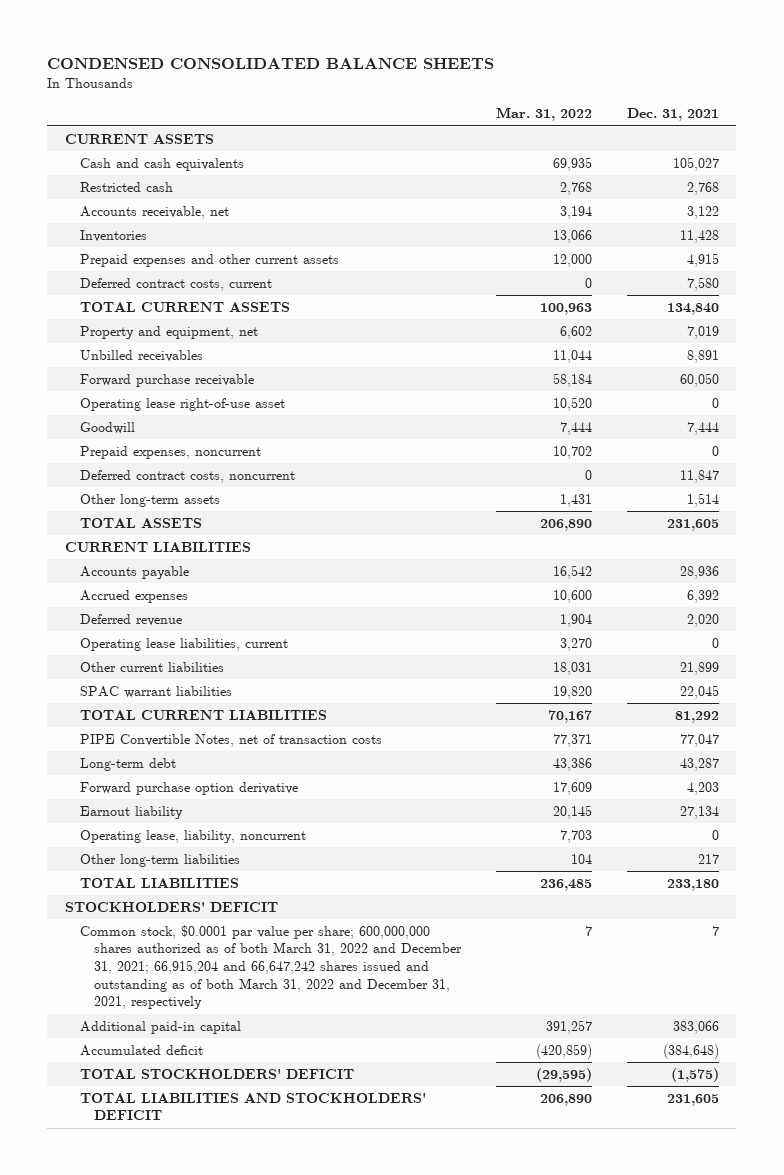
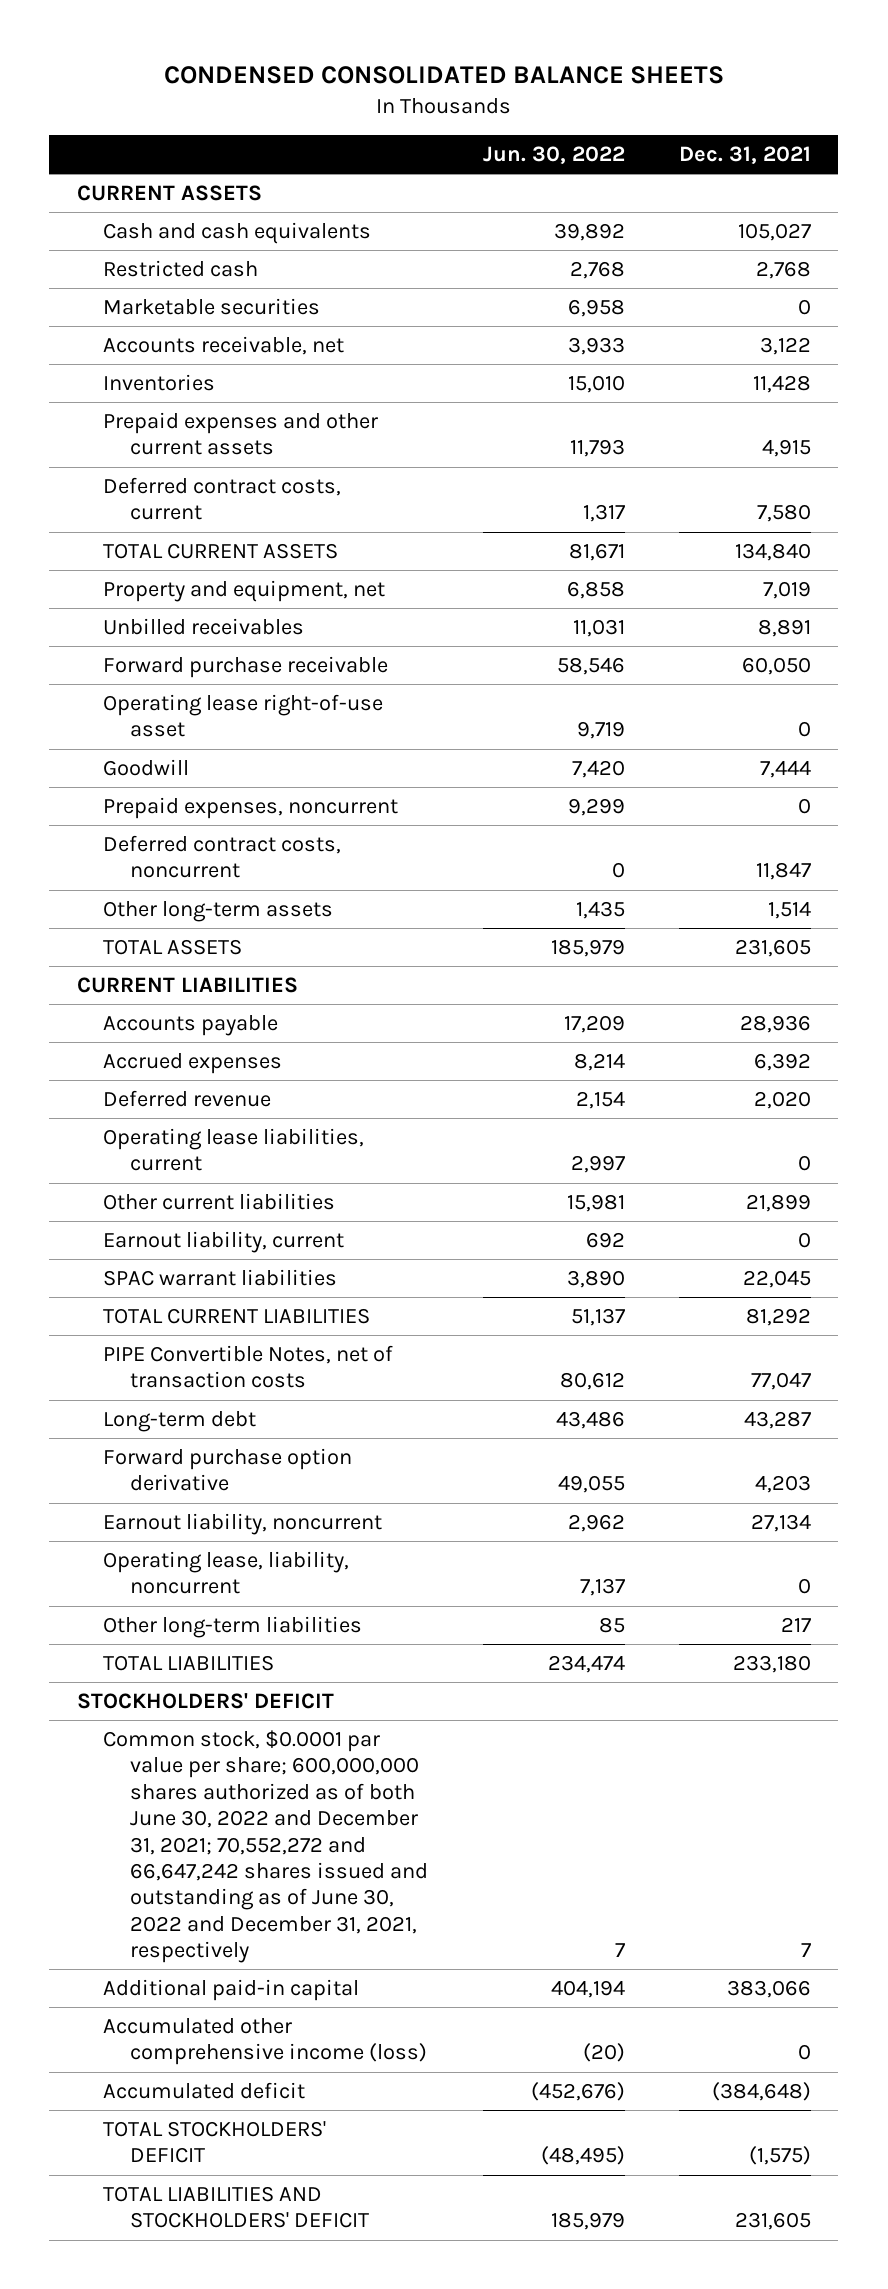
- | Mar. 31, 2022 | Dec. 31, 2021
+ | Jun. 30, 2022 | Dec. 31, 2021
+ Marketable securities | 6,958 | 0
+ Earnout liability, current | 692 | 0
- Earnout liability | 20,145 | 27,134
+ Earnout liability, noncurrent | 2,962 | 27,134
- Common stock, $0.0001 par value per share; 600,000,000 shares authorized as of both March 31, 2022 and December 31, 2021; 66,915,204 and 66,647,242 shares issued and outstanding as of both March 31, 2022 and December 31, 2021, respectively | 7 | 7
+ Common stock, $0.0001 par value per share; 600,000,000 shares authorized as of both June 30, 2022 and December 31, 2021; 70,552,272 and 66,647,242 shares issued and outstanding as of June 30, 2022 and December 31, 2021, respectively | 7 | 7
+ Accumulated other comprehensive income (loss) | (20) | 0

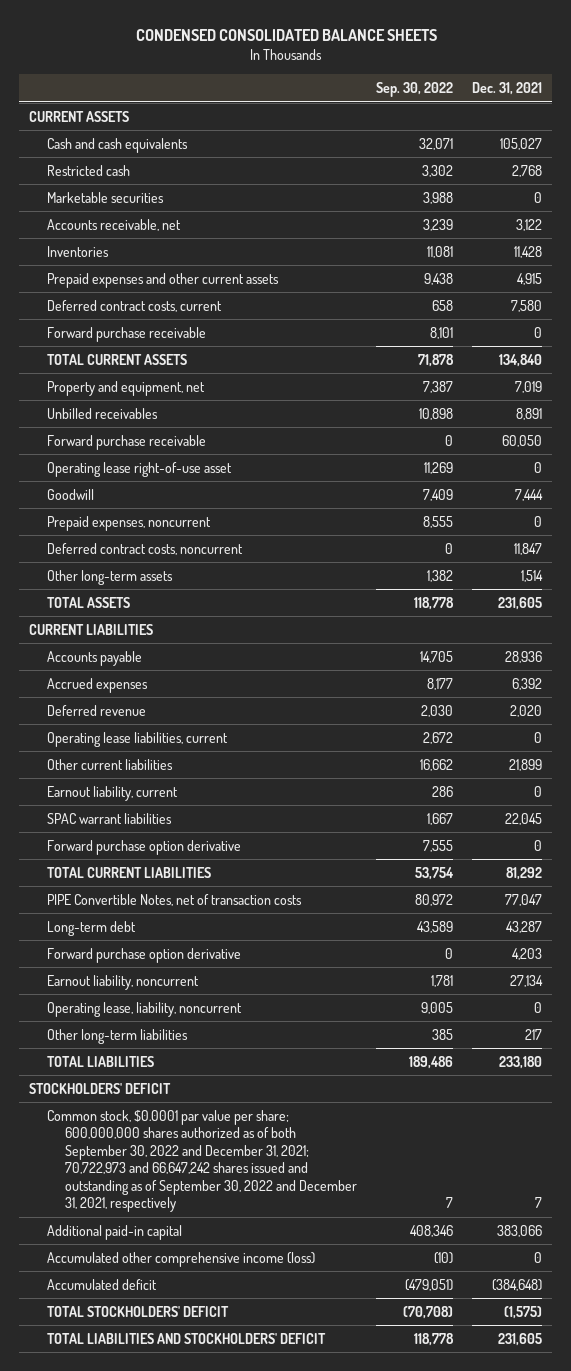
- | Jun. 30, 2022 | Dec. 31, 2021
+ | Sep. 30, 2022 | Dec. 31, 2021
+ Forward purchase receivable | 8,101 | 0
+ Forward purchase option derivative | 7,555 | 0
- Common stock, $0.0001 par value per share; 600,000,000 shares authorized as of both June 30, 2022 and December 31, 2021; 70,552,272 and 66,647,242 shares issued and outstanding as of June 30, 2022 and December 31, 2021, respectively | 7 | 7
+ Common stock, $0.0001 par value per share; 600,000,000 shares authorized as of both September 30, 2022 and December 31, 2021; 70,722,973 and 66,647,242 shares issued and outstanding as of September 30, 2022 and December 31, 2021, respectively | 7 | 7

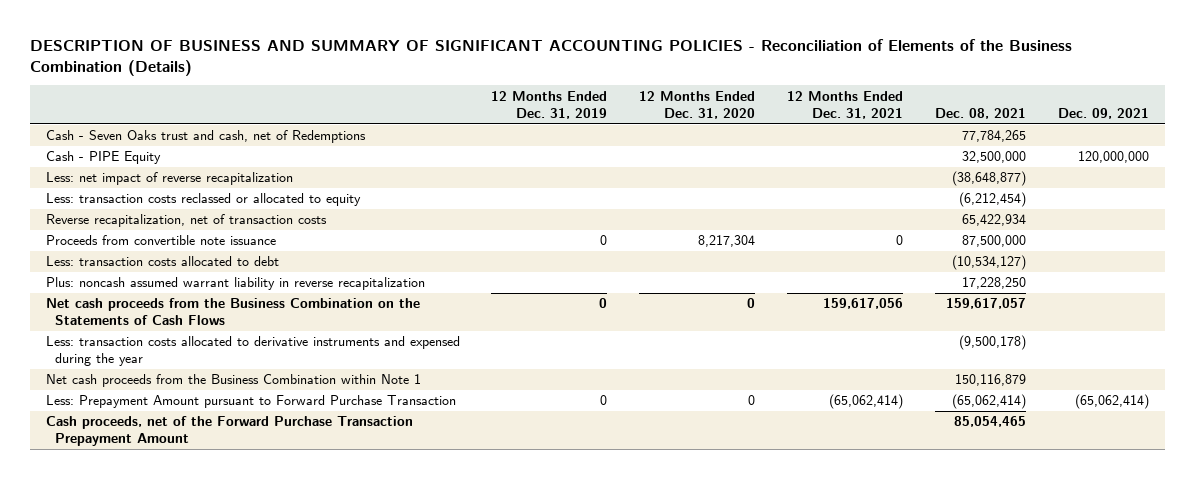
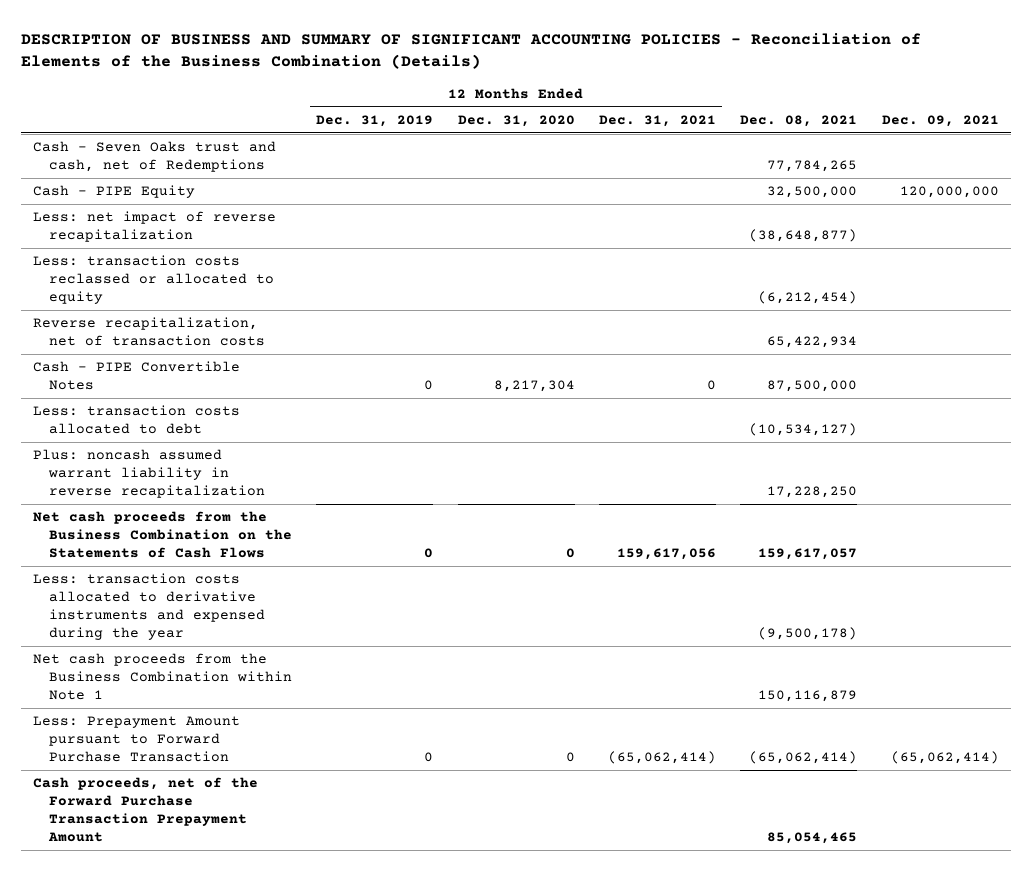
- Proceeds from convertible note issuance | 0 | 8,217,304 | 0 | 87,500,000 |
+ Cash - PIPE Convertible Notes | 0 | 8,217,304 | 0 | 87,500,000 |

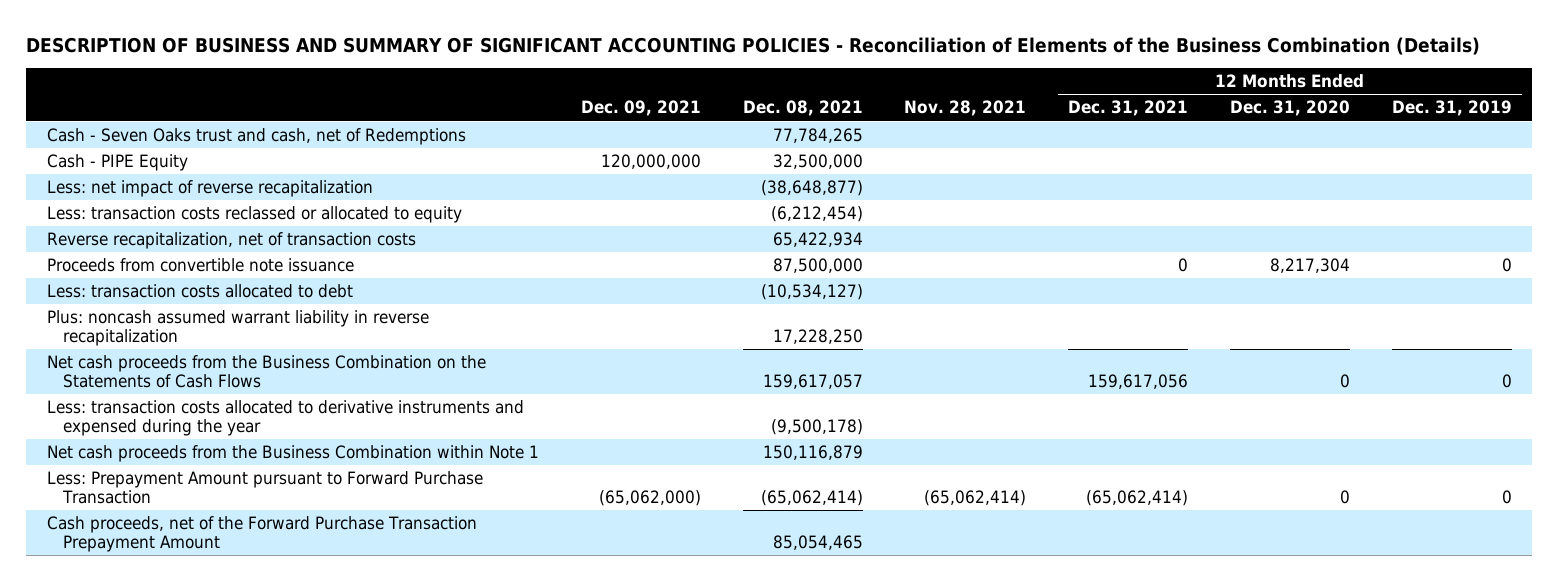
- | 12 Months Ended Dec. 31, 2019 | 12 Months Ended Dec. 31, 2020 | 12 Months Ended Dec. 31, 2021 | Dec. 08, 2021 | Dec. 09, 2021
+ | Dec. 09, 2021 | Dec. 08, 2021 | Nov. 28, 2021 | 12 Months Ended Dec. 31, 2021 | 12 Months Ended Dec. 31, 2020 | 12 Months Ended Dec. 31, 2019
- Cash - PIPE Convertible Notes | 0 | 8,217,304 | 0 | 87,500,000 |
+ Proceeds from convertible note issuance | | 87,500,000 | | 0 | 8,217,304 | 0
- Less: Prepayment Amount pursuant to Forward Purchase Transaction | 0 | 0 | (65,062,414) | (65,062,414) | (65,062,414)
+ Less: Prepayment Amount pursuant to Forward Purchase Transaction | (65,062,000) | (65,062,414) | (65,062,414) | (65,062,414) | 0 | 0

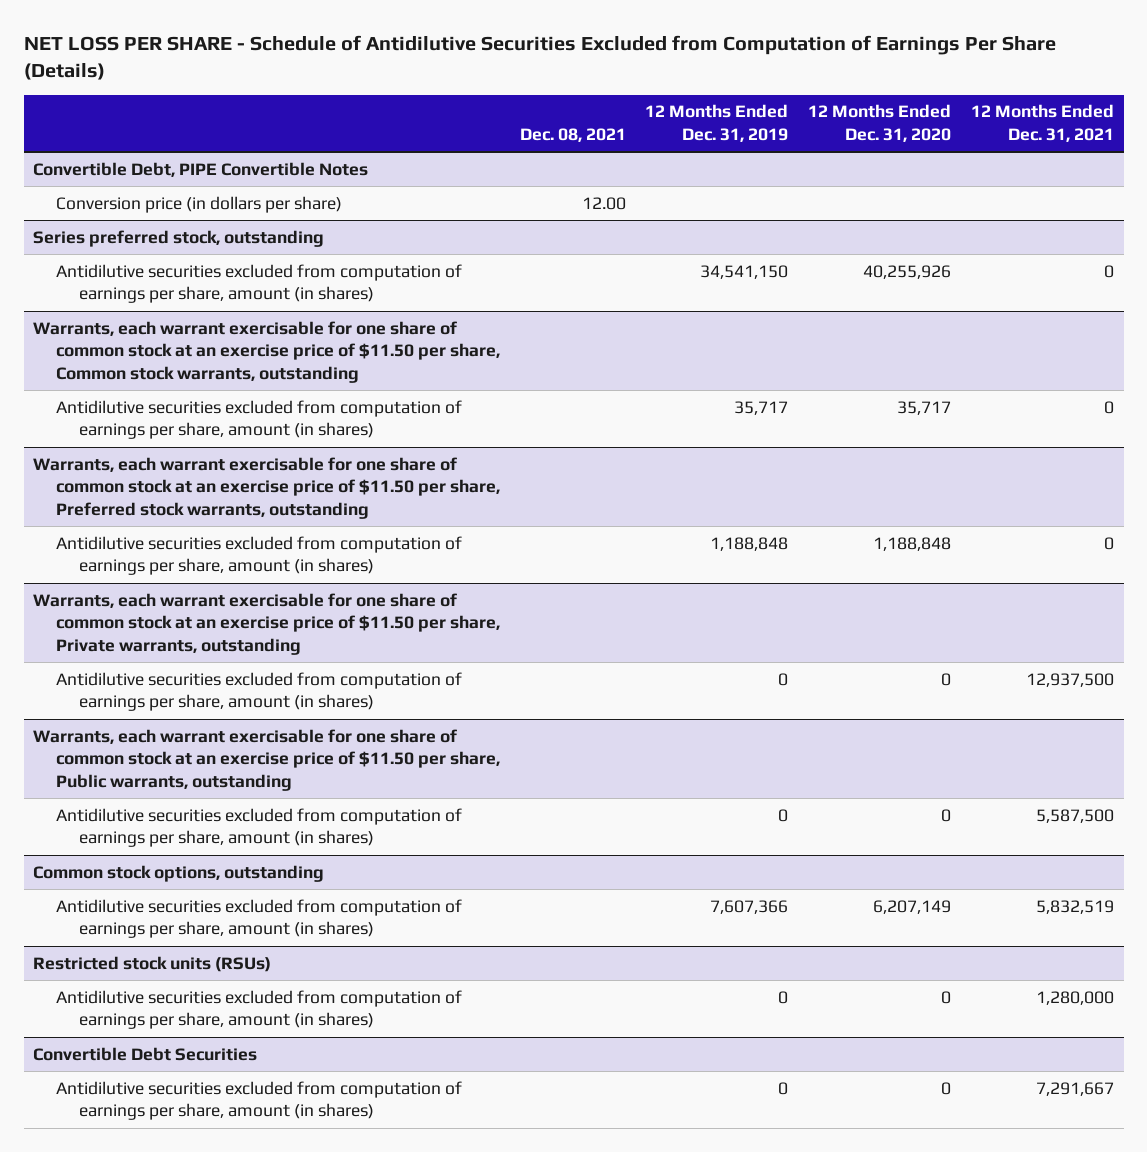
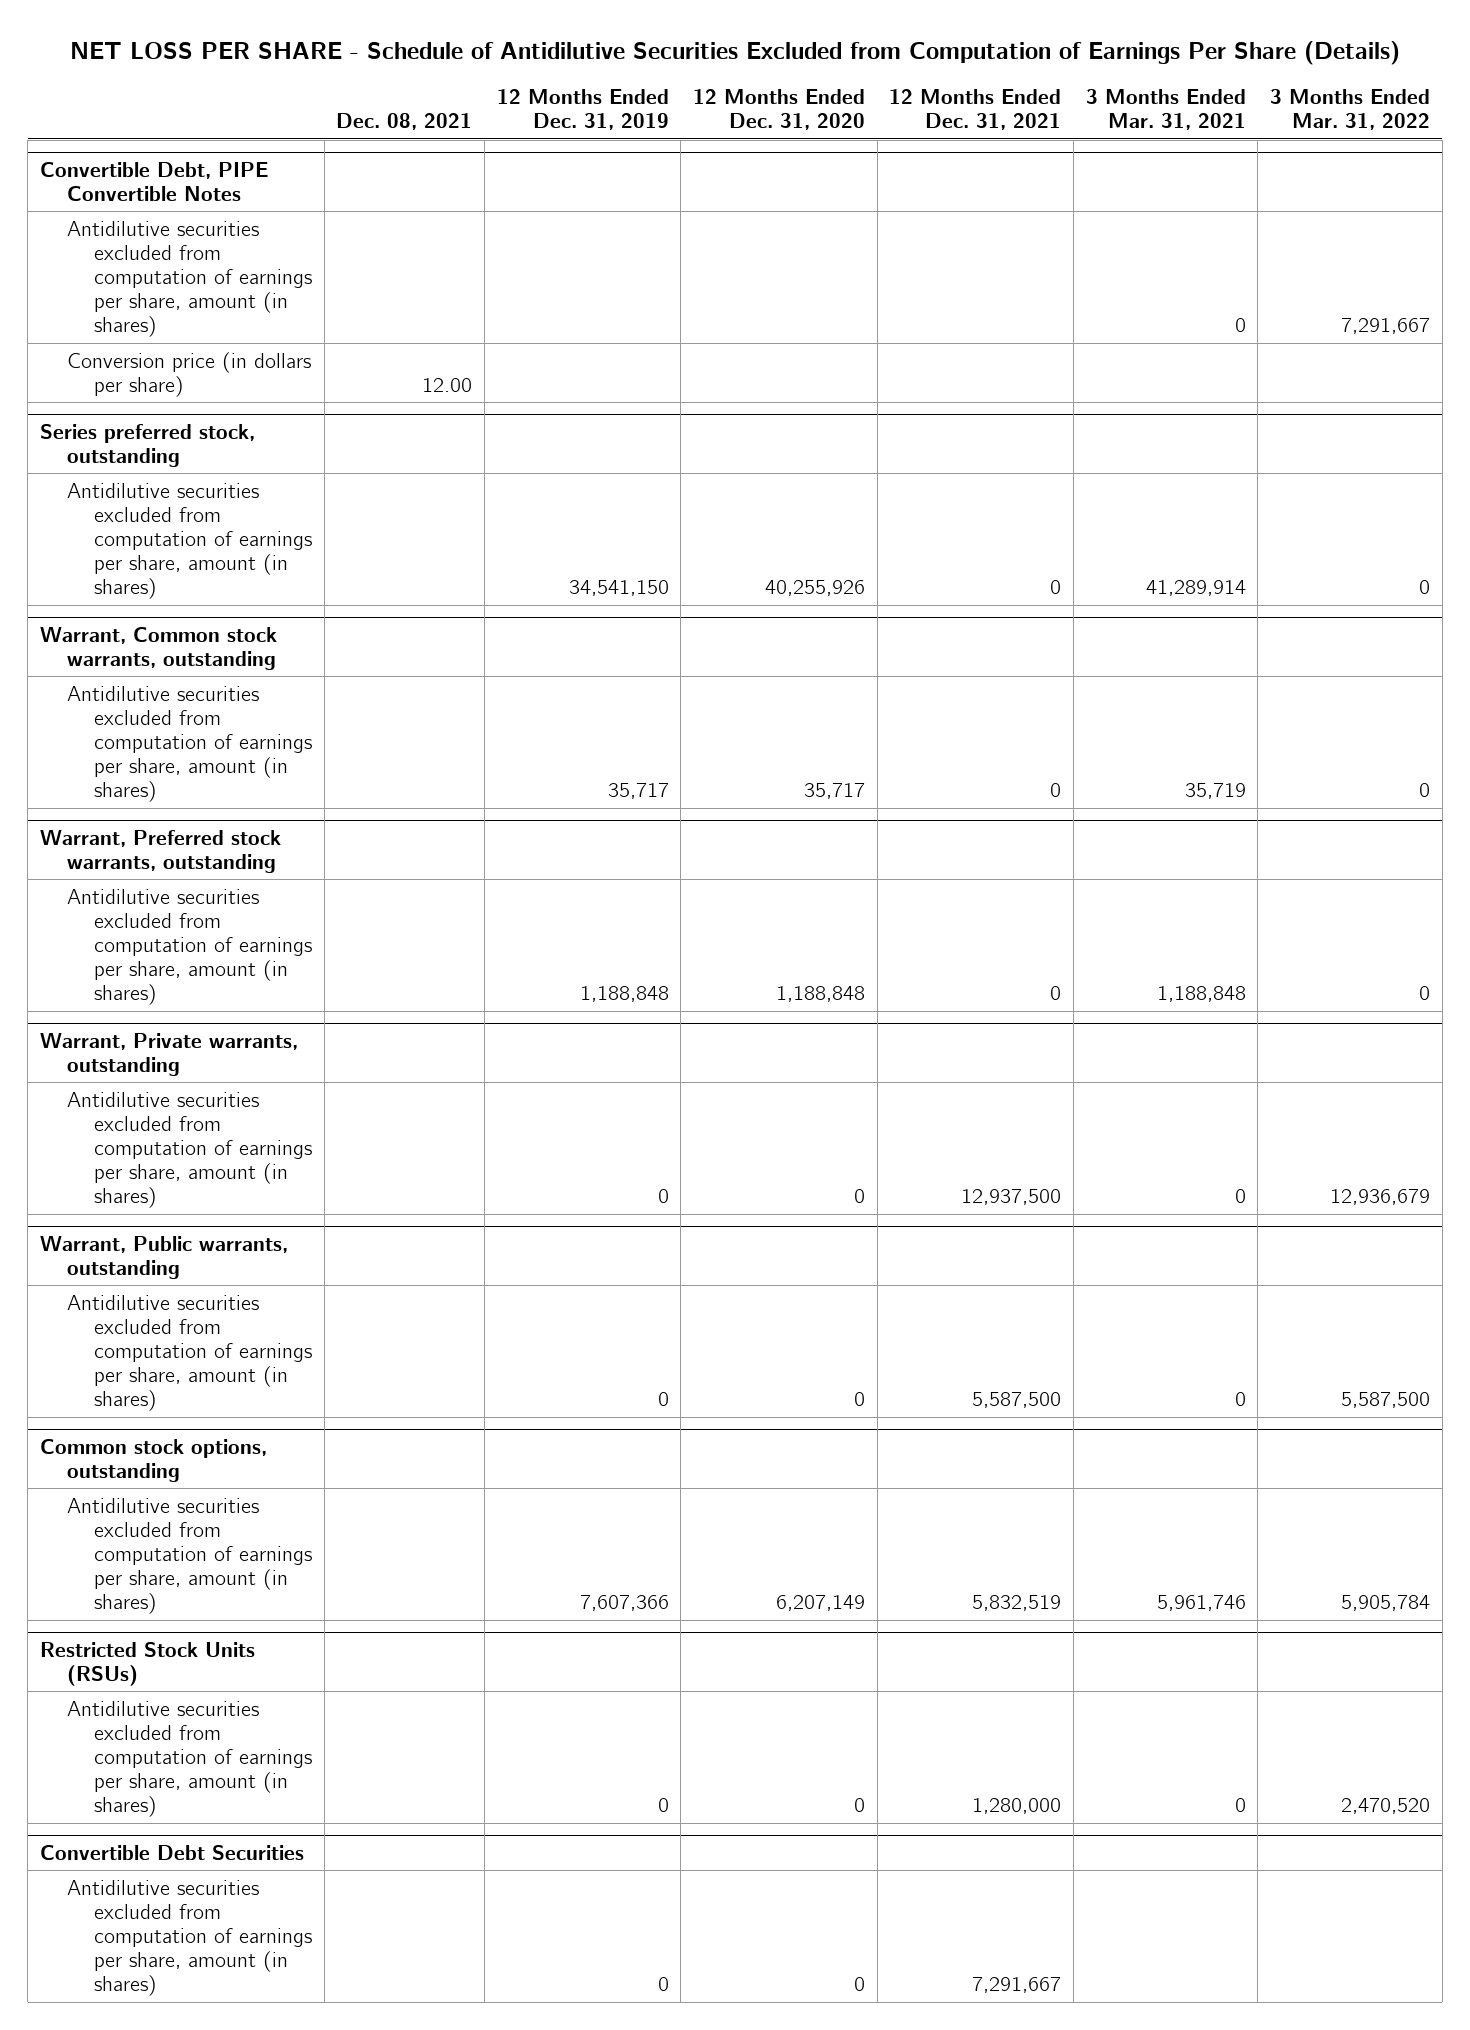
- | Dec. 08, 2021 | 12 Months Ended Dec. 31, 2019 | 12 Months Ended Dec. 31, 2020 | 12 Months Ended Dec. 31, 2021
+ | Dec. 08, 2021 | 12 Months Ended Dec. 31, 2019 | 12 Months Ended Dec. 31, 2020 | 12 Months Ended Dec. 31, 2021 | 3 Months Ended Mar. 31, 2021 | 3 Months Ended Mar. 31, 2022
@ Convertible Debt, PIPE Convertible Notes
+ Antidilutive securities excluded from computation of earnings per share, amount (in shares) | | | | | 0 | 7,291,667
- Warrants, each warrant exercisable for one share of common stock at an exercise price of $11.50 per share, Common stock warrants, outstanding
+ Warrant, Common stock warrants, outstanding
- Warrants, each warrant exercisable for one share of common stock at an exercise price of $11.50 per share, Preferred stock warrants, outstanding
+ Warrant, Preferred stock warrants, outstanding
- Warrants, each warrant exercisable for one share of common stock at an exercise price of $11.50 per share, Private warrants, outstanding
+ Warrant, Private warrants, outstanding
- Warrants, each warrant exercisable for one share of common stock at an exercise price of $11.50 per share, Public warrants, outstanding
+ Warrant, Public warrants, outstanding
- Restricted stock units (RSUs)
+ Restricted Stock Units (RSUs)

